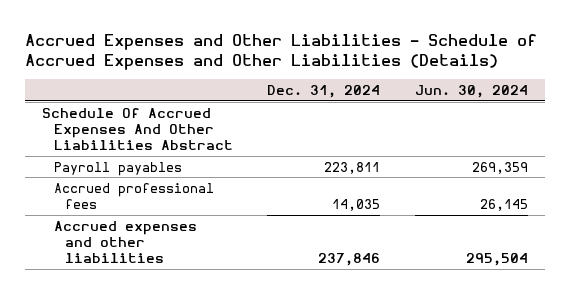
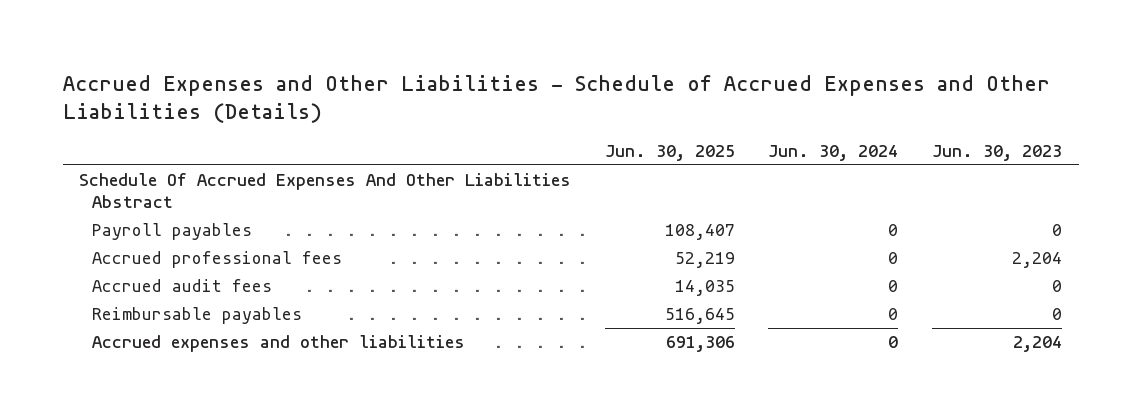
- | Dec. 31, 2024 | Jun. 30, 2024
+ | Jun. 30, 2025 | Jun. 30, 2024 | Jun. 30, 2023
- Payroll payables | 223,811 | 269,359
- Accrued professional fees | 14,035 | 26,145
- Accrued expenses and other liabilities | 237,846 | 295,504
+ Payroll payables | 108,407 | 0 | 0
+ Accrued professional fees | 52,219 | 0 | 2,204
+ Accrued audit fees | 14,035 | 0 | 0
+ Reimbursable payables | 516,645 | 0 | 0
+ Accrued expenses and other liabilities | 691,306 | 0 | 2,204

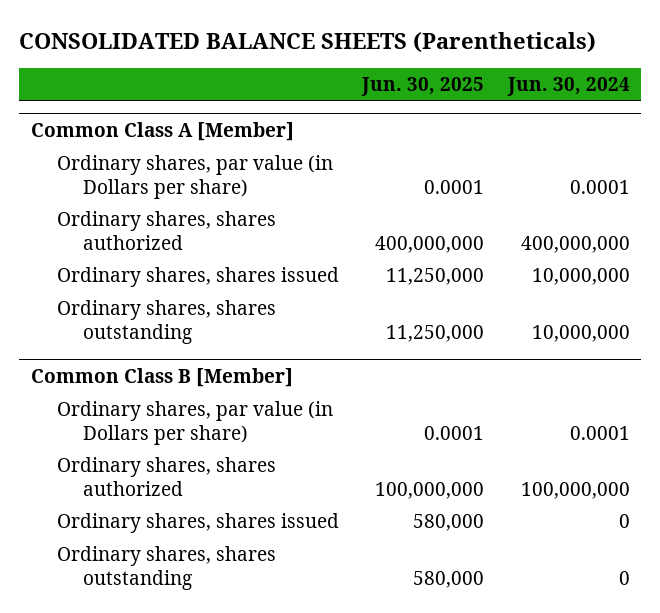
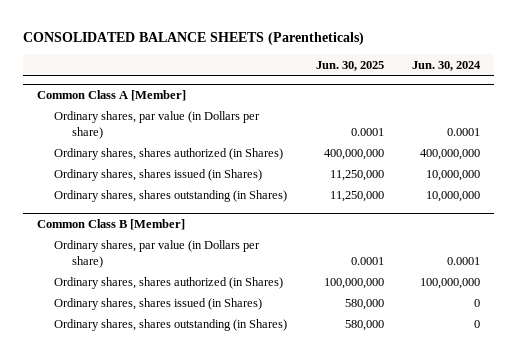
@ Common Class A [Member]
- Ordinary shares, shares authorized | 400,000,000 | 400,000,000
- Ordinary shares, shares issued | 11,250,000 | 10,000,000
- Ordinary shares, shares outstanding | 11,250,000 | 10,000,000
+ Ordinary shares, shares authorized (in Shares) | 400,000,000 | 400,000,000
+ Ordinary shares, shares issued (in Shares) | 11,250,000 | 10,000,000
+ Ordinary shares, shares outstanding (in Shares) | 11,250,000 | 10,000,000
@ Common Class B [Member]
- Ordinary shares, shares authorized | 100,000,000 | 100,000,000
- Ordinary shares, shares issued | 580,000 | 0
- Ordinary shares, shares outstanding | 580,000 | 0
+ Ordinary shares, shares authorized (in Shares) | 100,000,000 | 100,000,000
+ Ordinary shares, shares issued (in Shares) | 580,000 | 0
+ Ordinary shares, shares outstanding (in Shares) | 580,000 | 0

